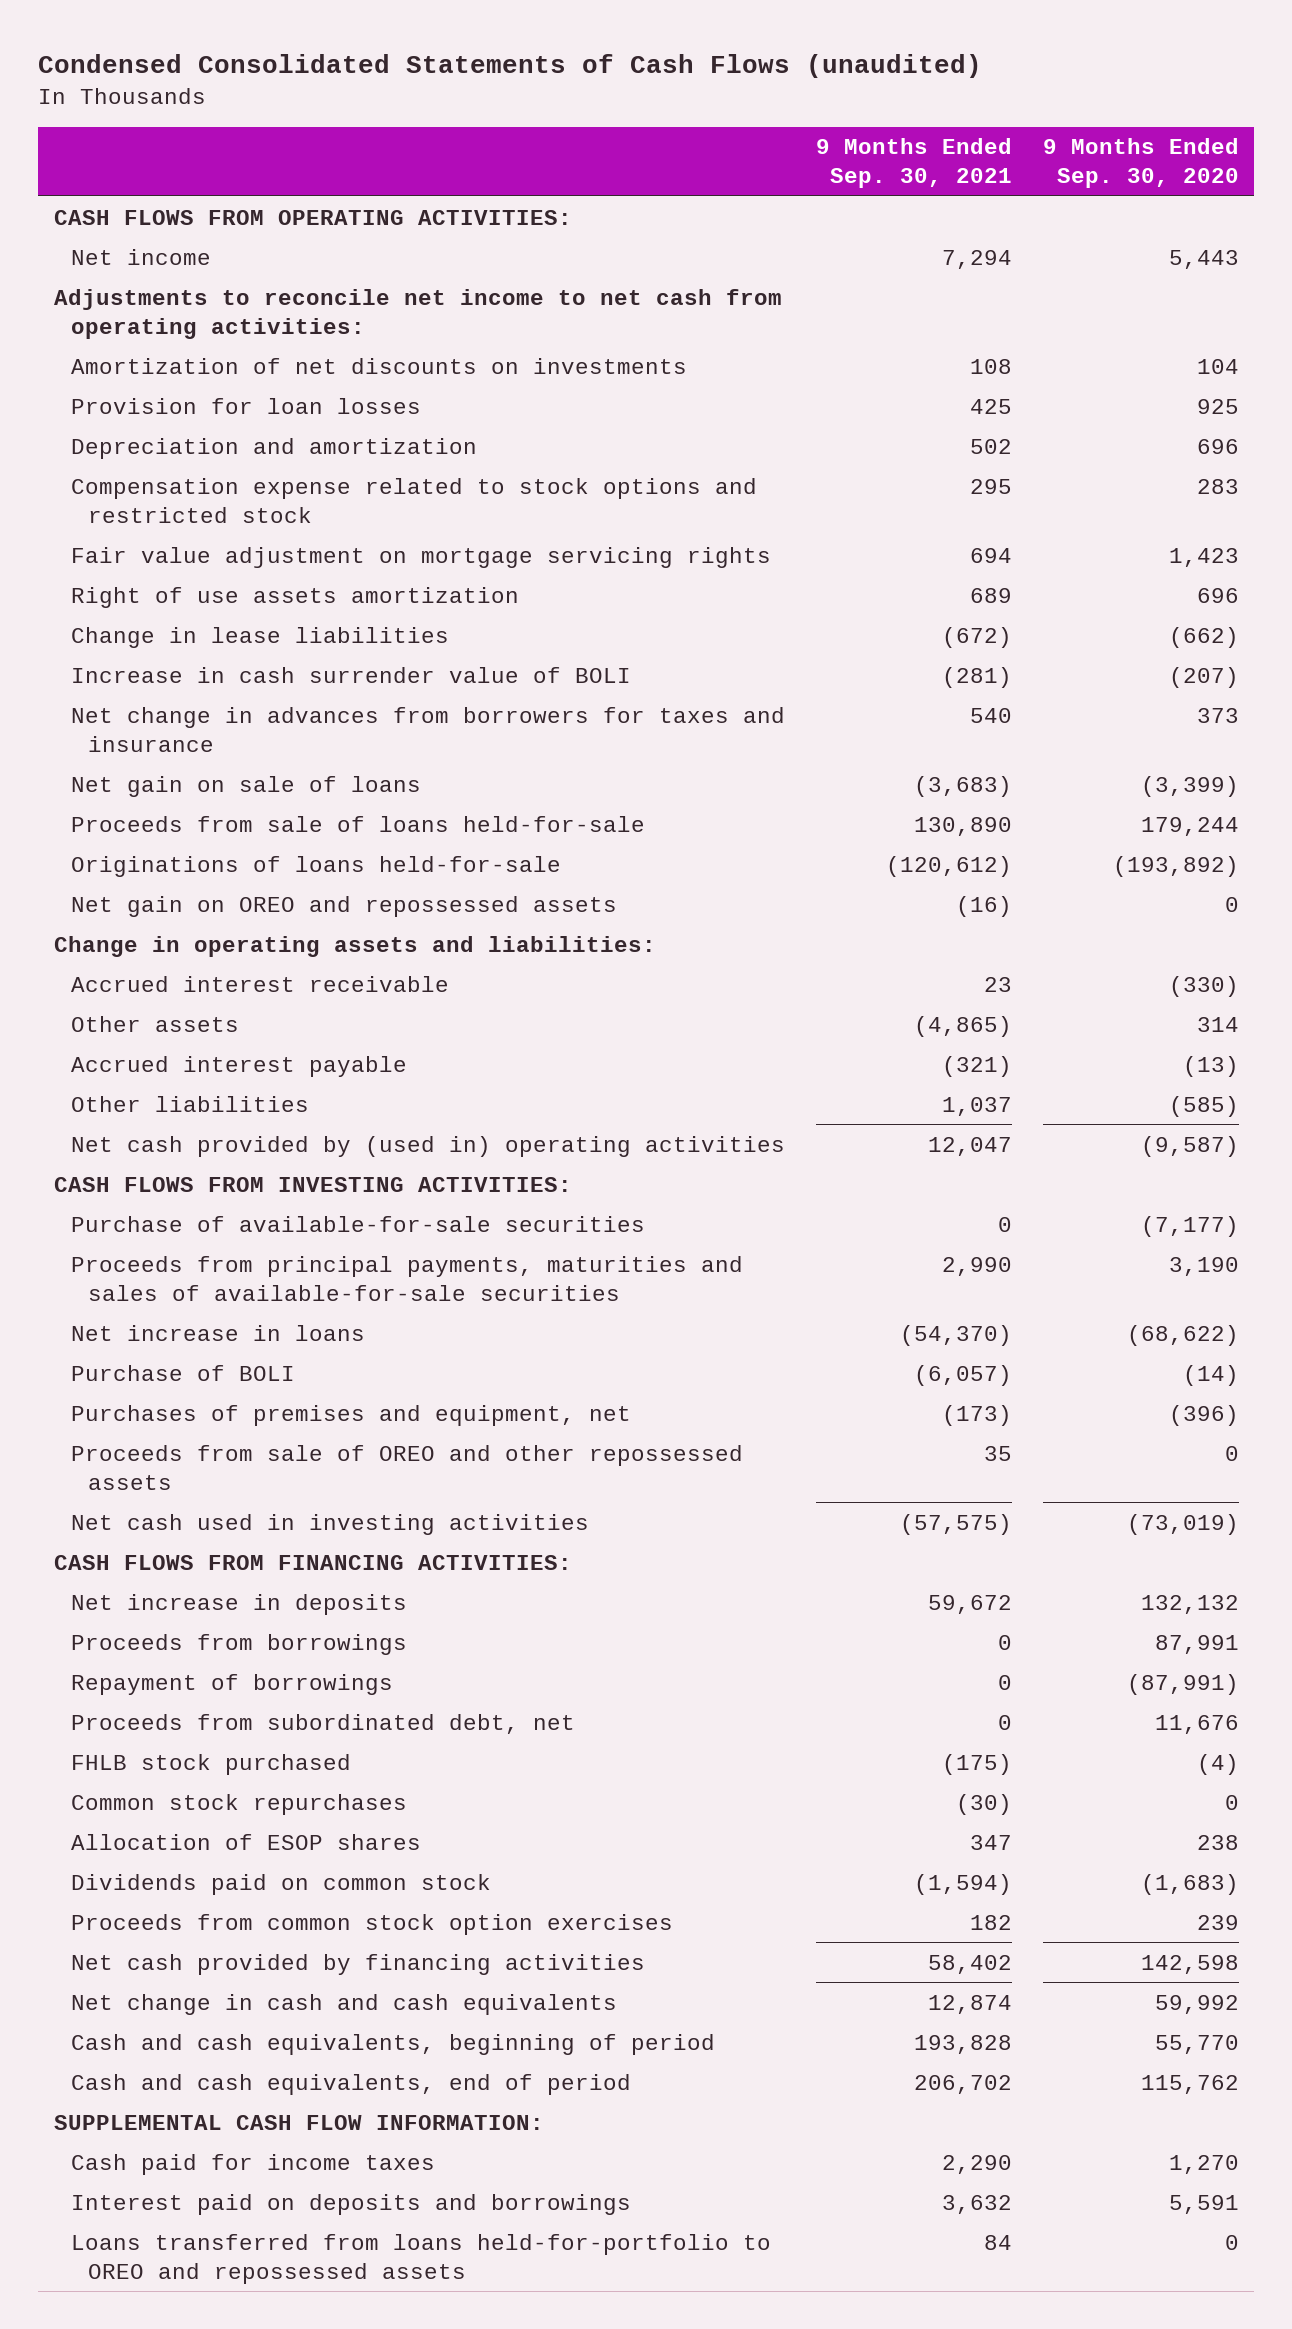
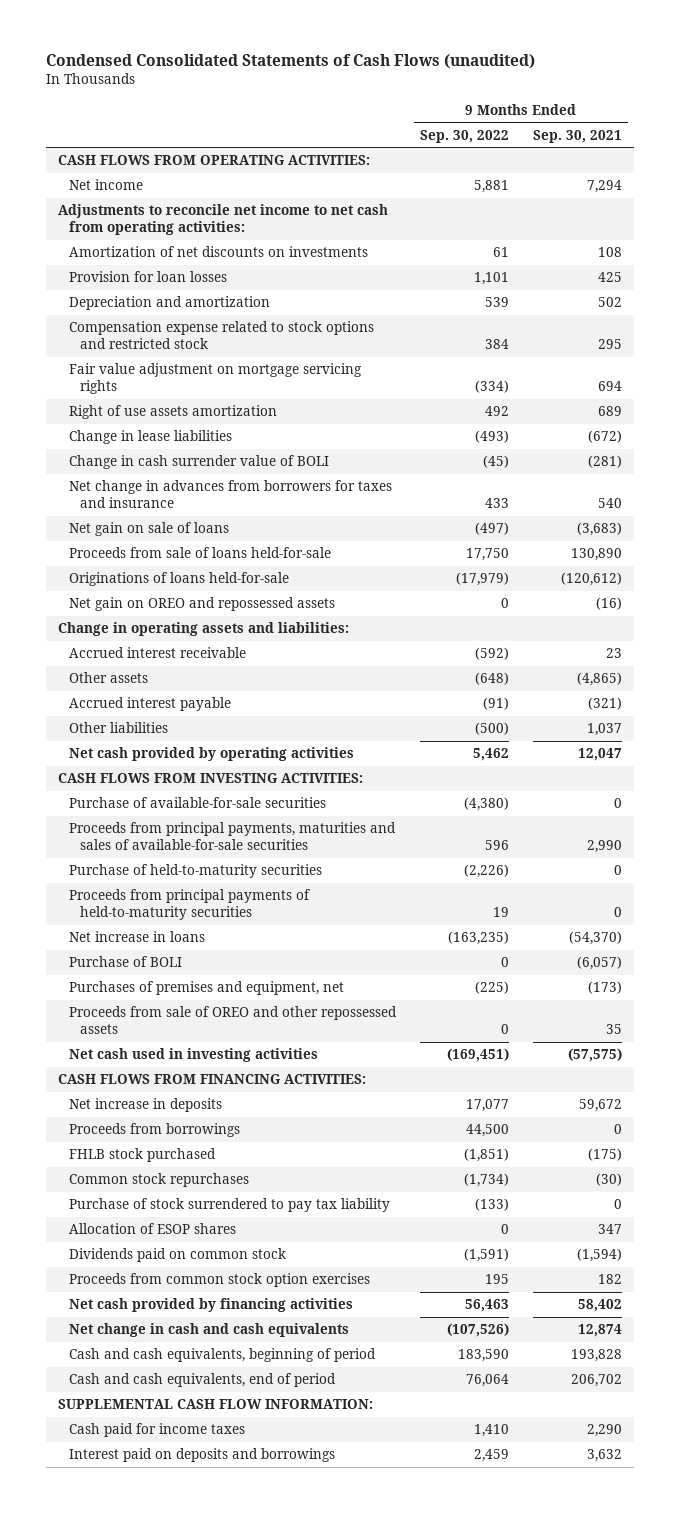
- | 9 Months Ended Sep. 30, 2021 | 9 Months Ended Sep. 30, 2020
+ | 9 Months Ended Sep. 30, 2022 | 9 Months Ended Sep. 30, 2021
- Increase in cash surrender value of BOLI | (281) | (207)
+ Change in cash surrender value of BOLI | (45) | (281)
- Net cash provided by (used in) operating activities | 12,047 | (9,587)
+ Net cash provided by operating activities | 5,462 | 12,047
+ Purchase of held-to-maturity securities | (2,226) | 0
+ Proceeds from principal payments of held-to-maturity securities | 19 | 0
- Repayment of borrowings | 0 | (87,991)
- Proceeds from subordinated debt, net | 0 | 11,676
+ Purchase of stock surrendered to pay tax liability | (133) | 0
- Loans transferred from loans held-for-portfolio to OREO and repossessed assets | 84 | 0

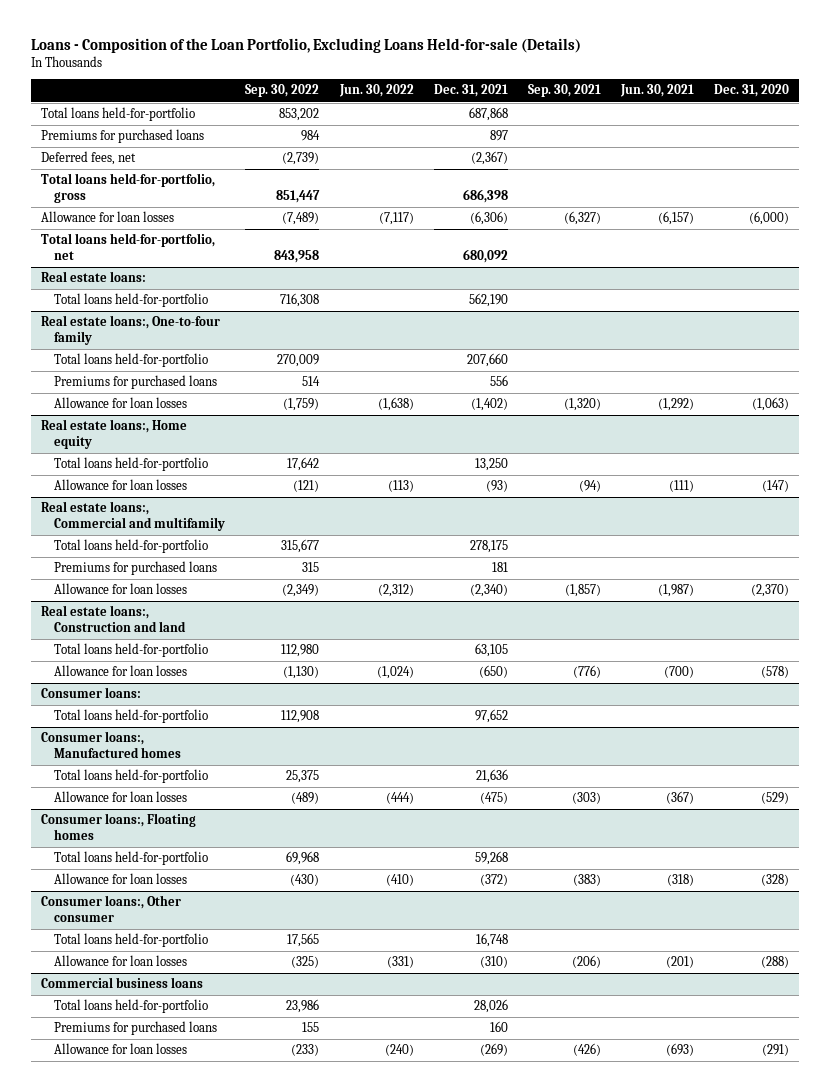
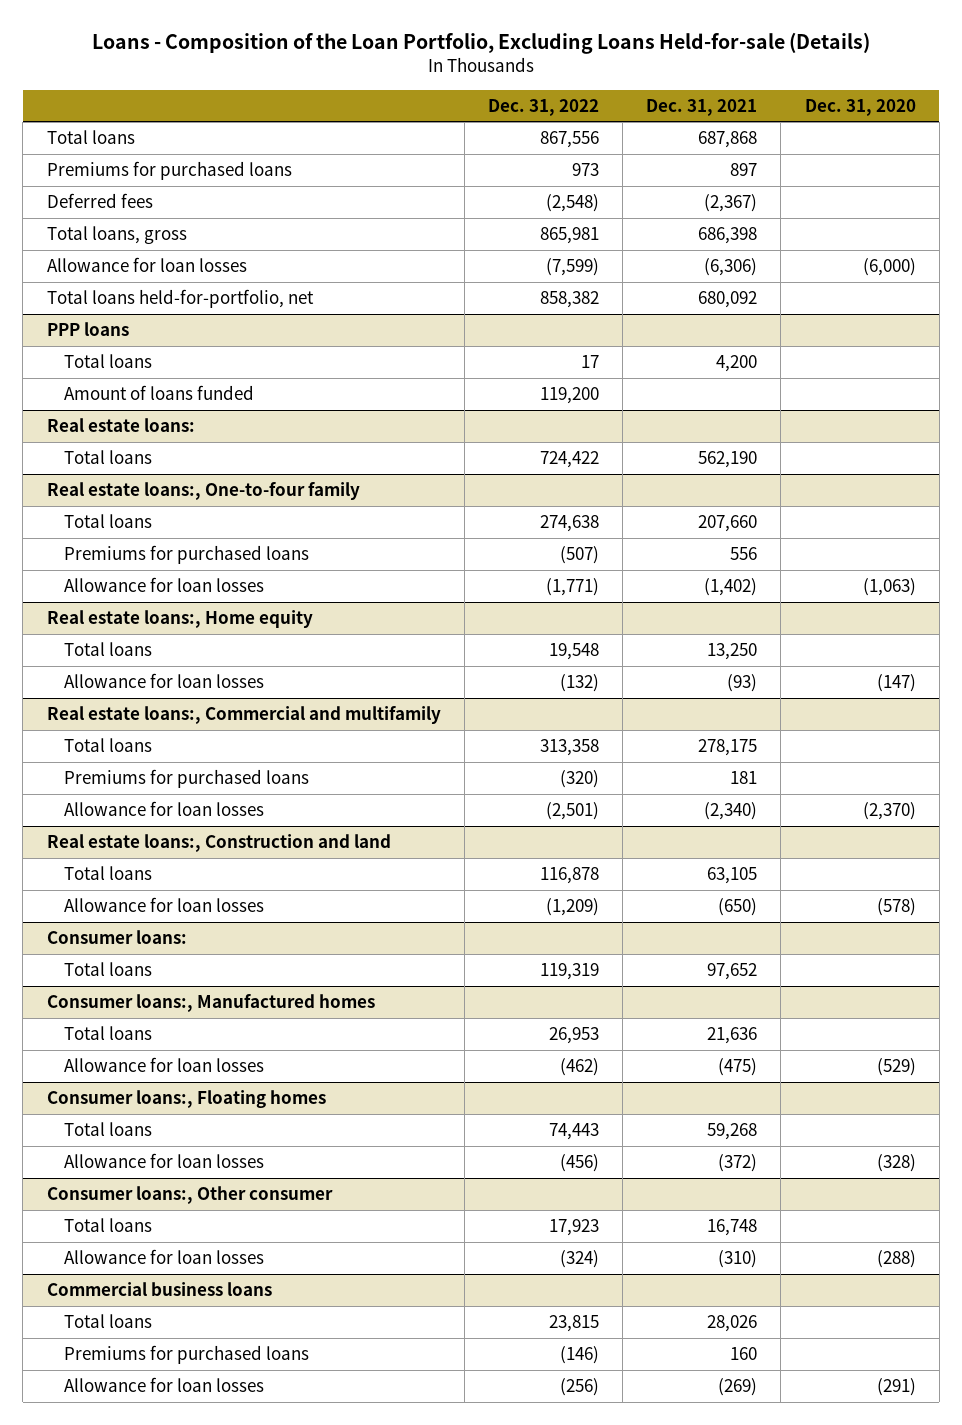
- | Sep. 30, 2022 | Jun. 30, 2022 | Dec. 31, 2021 | Sep. 30, 2021 | Jun. 30, 2021 | Dec. 31, 2020
+ | Dec. 31, 2022 | Dec. 31, 2021 | Dec. 31, 2020
- Total loans held-for-portfolio | 853,202 | | 687,868 | | |
+ Total loans | 867,556 | 687,868 |
- Deferred fees, net | (2,739) | | (2,367) | | |
- Total loans held-for-portfolio, gross | 851,447 | | 686,398 | | |
+ Deferred fees | (2,548) | (2,367) |
+ Total loans, gross | 865,981 | 686,398 |
+ PPP loans
+ Total loans | 17 | 4,200 |
+ Amount of loans funded | 119,200 | |
@ Real estate loans:
- Total loans held-for-portfolio | 716,308 | | 562,190 | | |
+ Total loans | 724,422 | 562,190 |
@ Real estate loans:, One-to-four family
- Total loans held-for-portfolio | 270,009 | | 207,660 | | |
+ Total loans | 274,638 | 207,660 |
@ Real estate loans:, Home equity
- Total loans held-for-portfolio | 17,642 | | 13,250 | | |
+ Total loans | 19,548 | 13,250 |
@ Real estate loans:, Commercial and multifamily
- Total loans held-for-portfolio | 315,677 | | 278,175 | | |
+ Total loans | 313,358 | 278,175 |
@ Real estate loans:, Construction and land
- Total loans held-for-portfolio | 112,980 | | 63,105 | | |
+ Total loans | 116,878 | 63,105 |
@ Consumer loans:
- Total loans held-for-portfolio | 112,908 | | 97,652 | | |
+ Total loans | 119,319 | 97,652 |
@ Consumer loans:, Manufactured homes
- Total loans held-for-portfolio | 25,375 | | 21,636 | | |
+ Total loans | 26,953 | 21,636 |
@ Consumer loans:, Floating homes
- Total loans held-for-portfolio | 69,968 | | 59,268 | | |
+ Total loans | 74,443 | 59,268 |
@ Consumer loans:, Other consumer
- Total loans held-for-portfolio | 17,565 | | 16,748 | | |
+ Total loans | 17,923 | 16,748 |
@ Commercial business loans
- Total loans held-for-portfolio | 23,986 | | 28,026 | | |
+ Total loans | 23,815 | 28,026 |

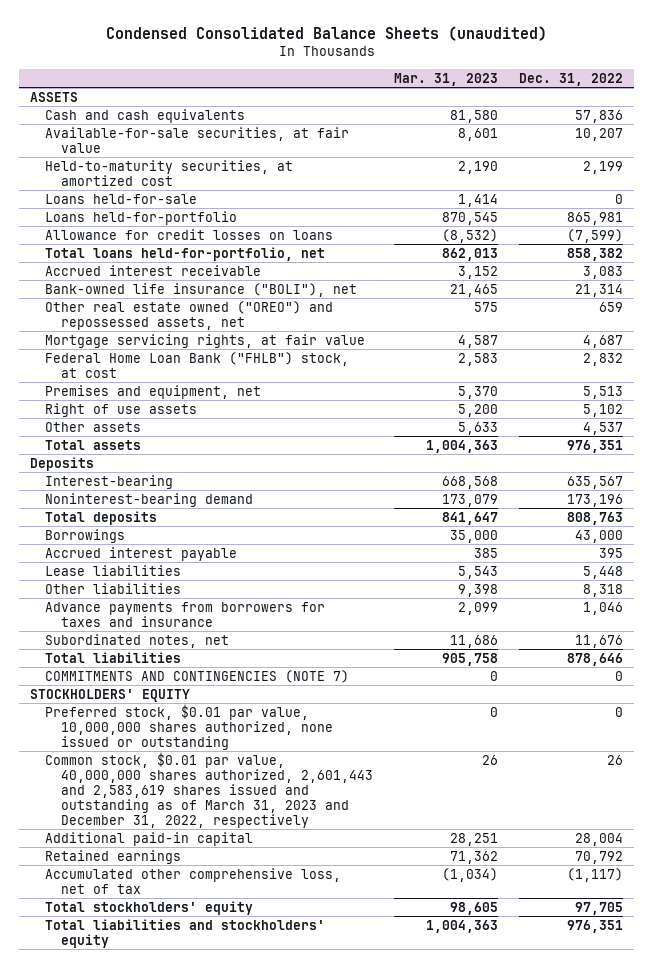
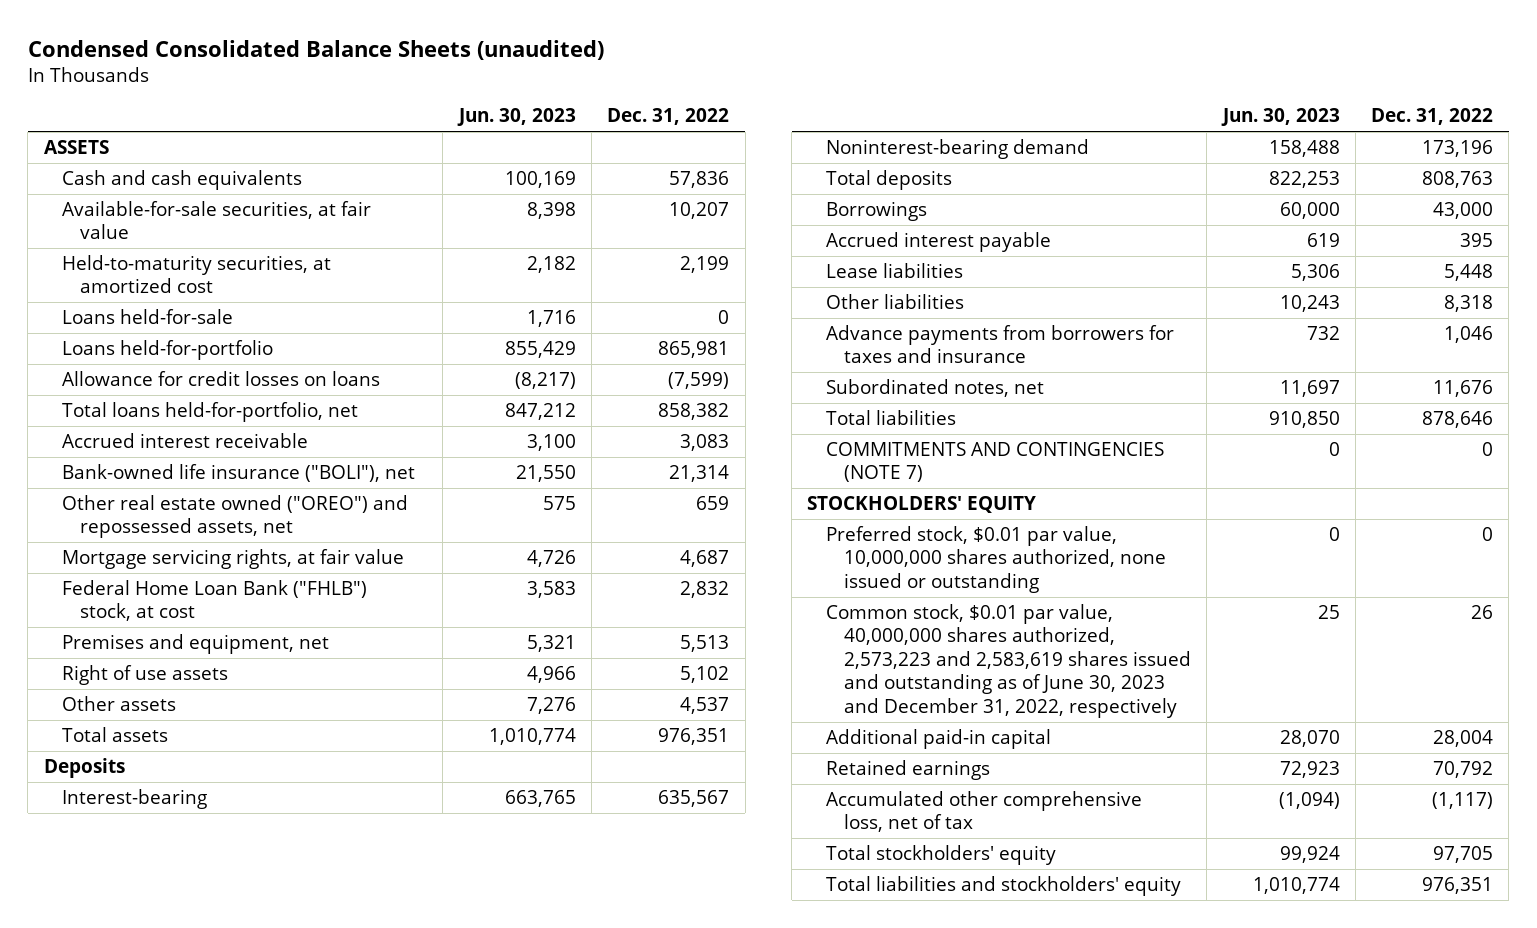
- | Mar. 31, 2023 | Dec. 31, 2022
+ | Jun. 30, 2023 | Dec. 31, 2022
- Common stock, $0.01 par value, 40,000,000 shares authorized, 2,601,443 and 2,583,619 shares issued and outstanding as of March 31, 2023 and December 31, 2022, respectively | 26 | 26
+ Common stock, $0.01 par value, 40,000,000 shares authorized, 2,573,223 and 2,583,619 shares issued and outstanding as of June 30, 2023 and December 31, 2022, respectively | 25 | 26

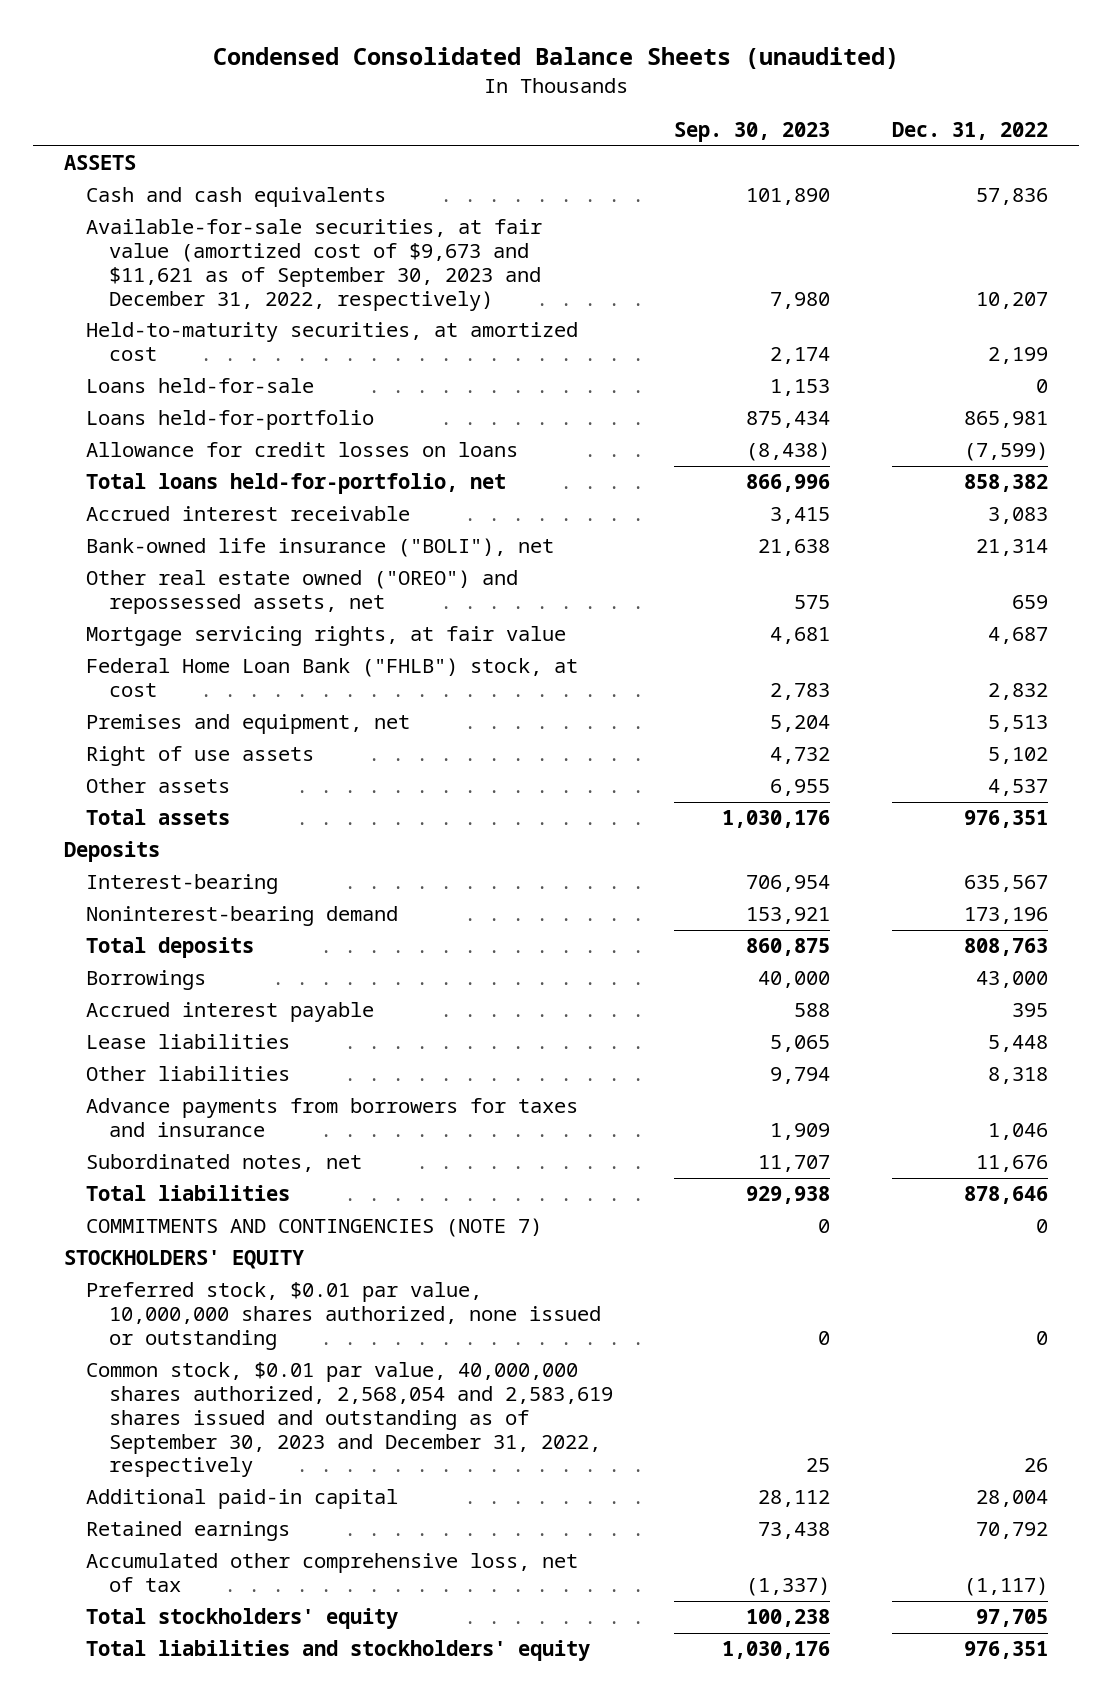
- | Jun. 30, 2023 | Dec. 31, 2022
+ | Sep. 30, 2023 | Dec. 31, 2022
- Available-for-sale securities, at fair value | 8,398 | 10,207
+ Available-for-sale securities, at fair value (amortized cost of $9,673 and $11,621 as of September 30, 2023 and December 31, 2022, respectively) | 7,980 | 10,207
- Common stock, $0.01 par value, 40,000,000 shares authorized, 2,573,223 and 2,583,619 shares issued and outstanding as of June 30, 2023 and December 31, 2022, respectively | 25 | 26
+ Common stock, $0.01 par value, 40,000,000 shares authorized, 2,568,054 and 2,583,619 shares issued and outstanding as of September 30, 2023 and December 31, 2022, respectively | 25 | 26

